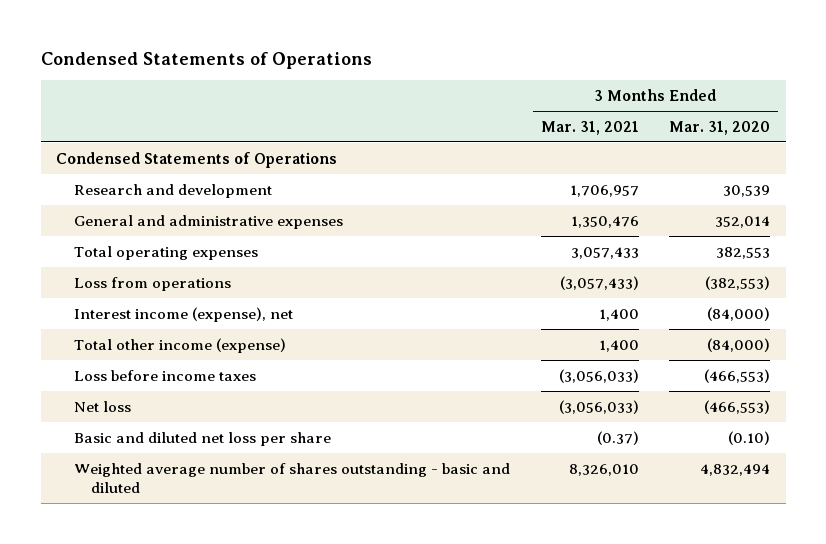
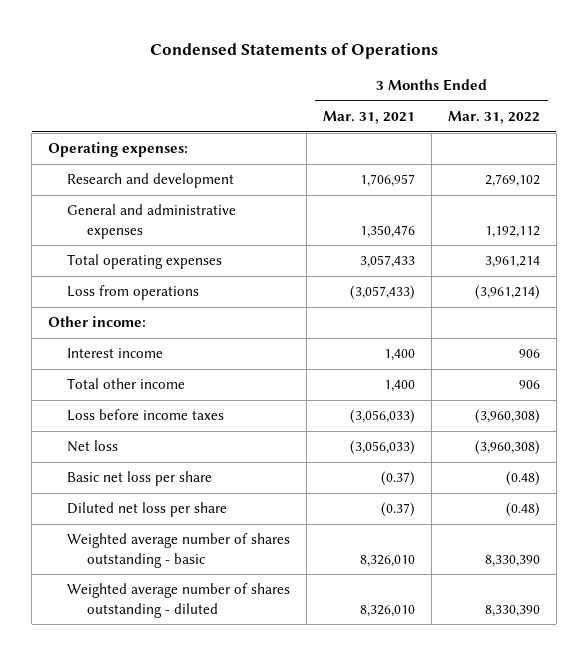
- | 3 Months Ended Mar. 31, 2021 | 3 Months Ended Mar. 31, 2020
+ | 3 Months Ended Mar. 31, 2021 | 3 Months Ended Mar. 31, 2022
- Condensed Statements of Operations
+ Operating expenses:
- Interest income (expense), net | 1,400 | (84,000)
- Total other income (expense) | 1,400 | (84,000)
+ Other income:
+ Interest income | 1,400 | 906
+ Total other income | 1,400 | 906
- Basic and diluted net loss per share | (0.37) | (0.10)
- Weighted average number of shares outstanding - basic and diluted | 8,326,010 | 4,832,494
+ Basic net loss per share | (0.37) | (0.48)
+ Diluted net loss per share | (0.37) | (0.48)
+ Weighted average number of shares outstanding - basic | 8,326,010 | 8,330,390
+ Weighted average number of shares outstanding - diluted | 8,326,010 | 8,330,390

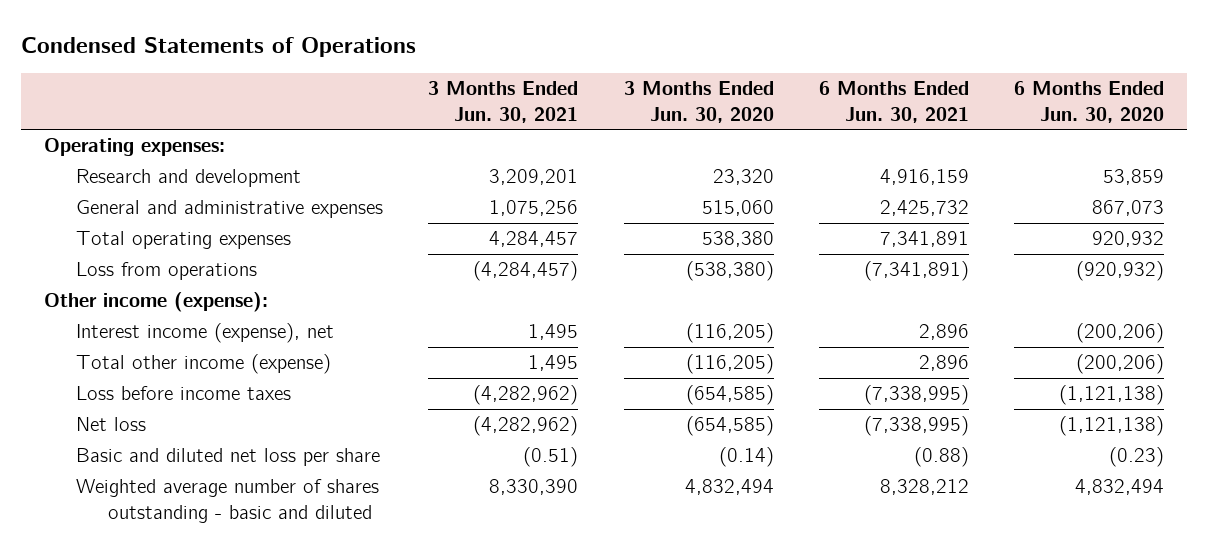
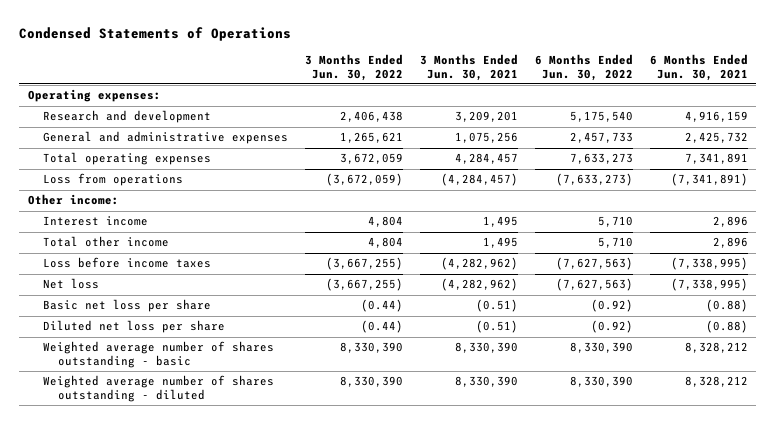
- | 3 Months Ended Jun. 30, 2021 | 3 Months Ended Jun. 30, 2020 | 6 Months Ended Jun. 30, 2021 | 6 Months Ended Jun. 30, 2020
+ | 3 Months Ended Jun. 30, 2022 | 3 Months Ended Jun. 30, 2021 | 6 Months Ended Jun. 30, 2022 | 6 Months Ended Jun. 30, 2021
- Other income (expense):
- Interest income (expense), net | 1,495 | (116,205) | 2,896 | (200,206)
- Total other income (expense) | 1,495 | (116,205) | 2,896 | (200,206)
+ Other income:
+ Interest income | 4,804 | 1,495 | 5,710 | 2,896
+ Total other income | 4,804 | 1,495 | 5,710 | 2,896
- Basic and diluted net loss per share | (0.51) | (0.14) | (0.88) | (0.23)
- Weighted average number of shares outstanding - basic and diluted | 8,330,390 | 4,832,494 | 8,328,212 | 4,832,494
+ Basic net loss per share | (0.44) | (0.51) | (0.92) | (0.88)
+ Diluted net loss per share | (0.44) | (0.51) | (0.92) | (0.88)
+ Weighted average number of shares outstanding - basic | 8,330,390 | 8,330,390 | 8,330,390 | 8,328,212
+ Weighted average number of shares outstanding - diluted | 8,330,390 | 8,330,390 | 8,330,390 | 8,328,212

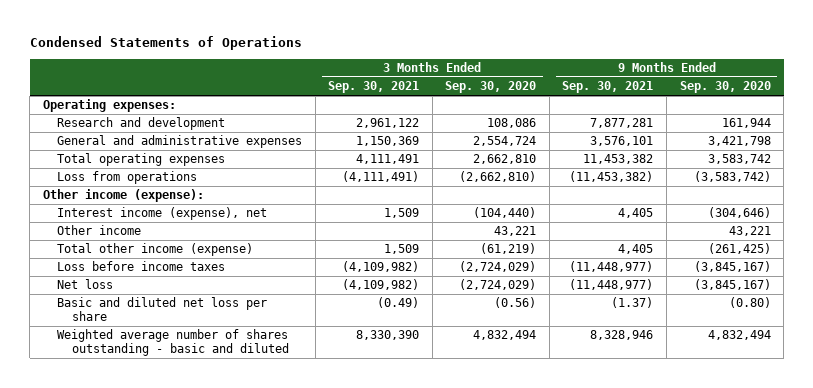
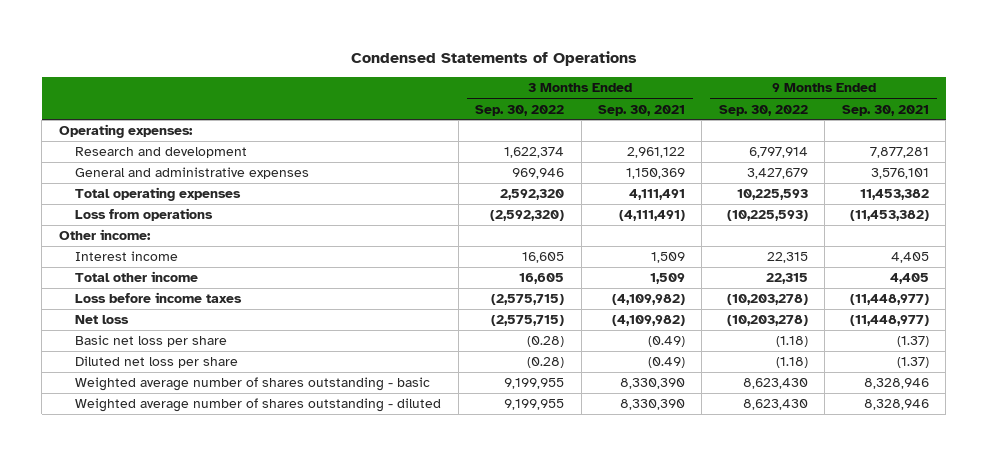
- | 3 Months Ended Sep. 30, 2021 | 3 Months Ended Sep. 30, 2020 | 9 Months Ended Sep. 30, 2021 | 9 Months Ended Sep. 30, 2020
+ | 3 Months Ended Sep. 30, 2022 | 3 Months Ended Sep. 30, 2021 | 9 Months Ended Sep. 30, 2022 | 9 Months Ended Sep. 30, 2021
- Other income (expense):
- Interest income (expense), net | 1,509 | (104,440) | 4,405 | (304,646)
- Other income | | 43,221 | | 43,221
- Total other income (expense) | 1,509 | (61,219) | 4,405 | (261,425)
+ Other income:
+ Interest income | 16,605 | 1,509 | 22,315 | 4,405
+ Total other income | 16,605 | 1,509 | 22,315 | 4,405
- Basic and diluted net loss per share | (0.49) | (0.56) | (1.37) | (0.80)
- Weighted average number of shares outstanding - basic and diluted | 8,330,390 | 4,832,494 | 8,328,946 | 4,832,494
+ Basic net loss per share | (0.28) | (0.49) | (1.18) | (1.37)
+ Diluted net loss per share | (0.28) | (0.49) | (1.18) | (1.37)
+ Weighted average number of shares outstanding - basic | 9,199,955 | 8,330,390 | 8,623,430 | 8,328,946
+ Weighted average number of shares outstanding - diluted | 9,199,955 | 8,330,390 | 8,623,430 | 8,328,946

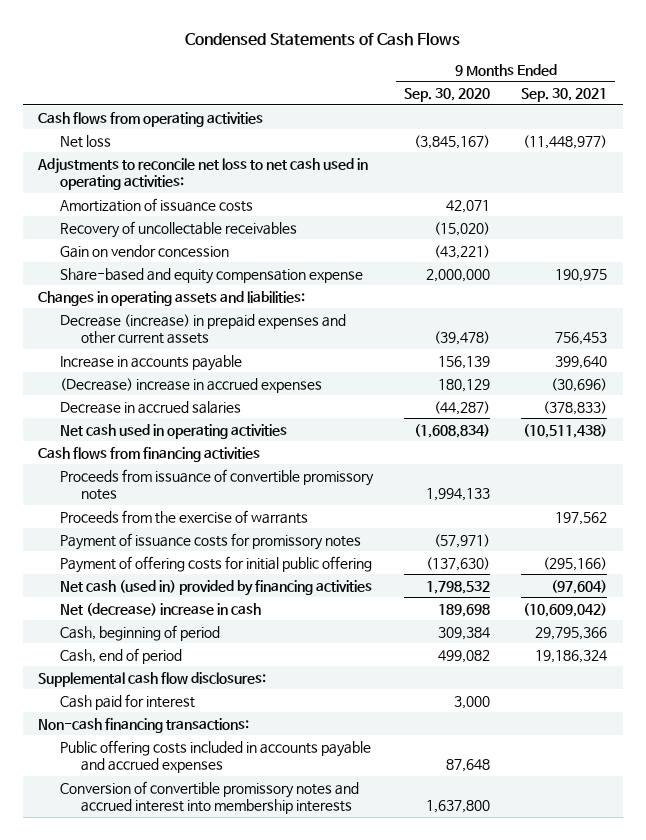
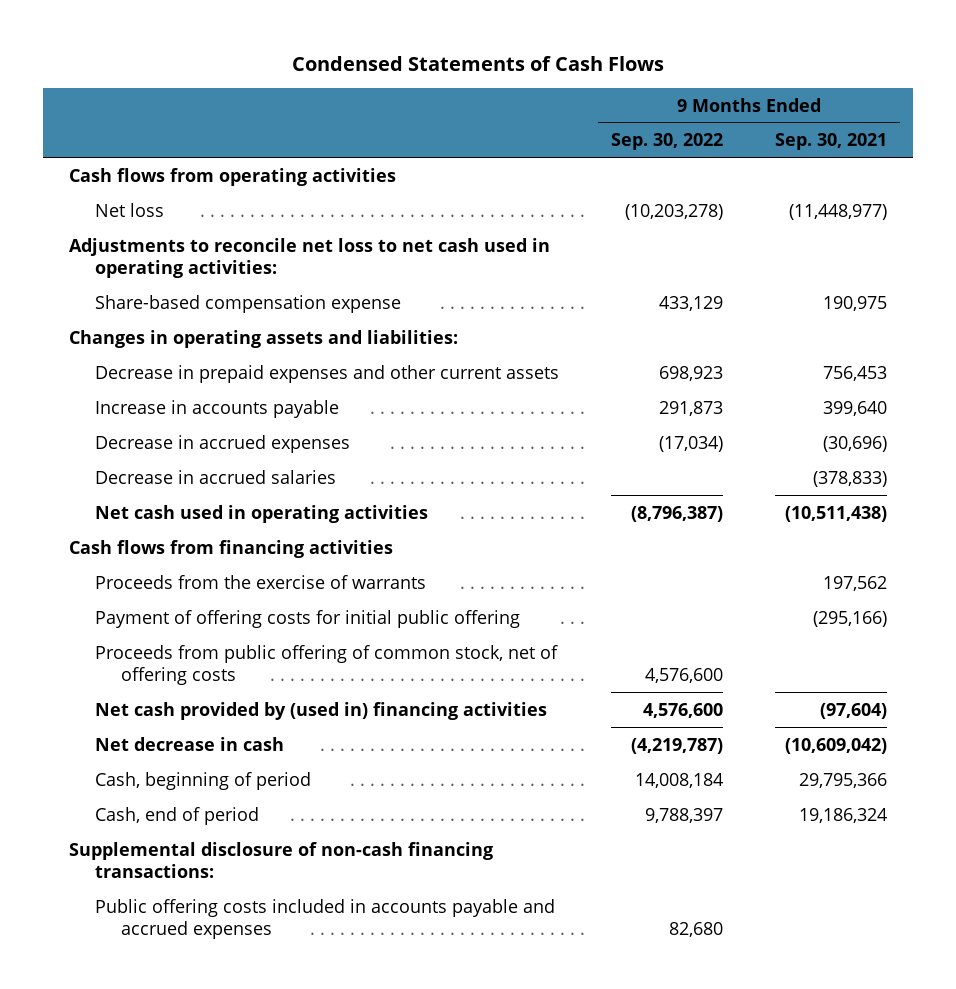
- | 9 Months Ended Sep. 30, 2020 | 9 Months Ended Sep. 30, 2021
+ | 9 Months Ended Sep. 30, 2022 | 9 Months Ended Sep. 30, 2021
- Amortization of issuance costs | 42,071 |
- Recovery of uncollectable receivables | (15,020) |
- Gain on vendor concession | (43,221) |
- Share-based and equity compensation expense | 2,000,000 | 190,975
+ Share-based compensation expense | 433,129 | 190,975
- Decrease (increase) in prepaid expenses and other current assets | (39,478) | 756,453
+ Decrease in prepaid expenses and other current assets | 698,923 | 756,453
- (Decrease) increase in accrued expenses | 180,129 | (30,696)
+ Decrease in accrued expenses | (17,034) | (30,696)
- Proceeds from issuance of convertible promissory notes | 1,994,133 |
- Payment of issuance costs for promissory notes | (57,971) |
- Net cash (used in) provided by financing activities | 1,798,532 | (97,604)
- Net (decrease) increase in cash | 189,698 | (10,609,042)
+ Proceeds from public offering of common stock, net of offering costs | 4,576,600 |
+ Net cash provided by (used in) financing activities | 4,576,600 | (97,604)
+ Net decrease in cash | (4,219,787) | (10,609,042)
- Supplemental cash flow disclosures:
- Cash paid for interest | 3,000 |
- Non-cash financing transactions:
+ Supplemental disclosure of non-cash financing transactions:
- Conversion of convertible promissory notes and accrued interest into membership interests | 1,637,800 |

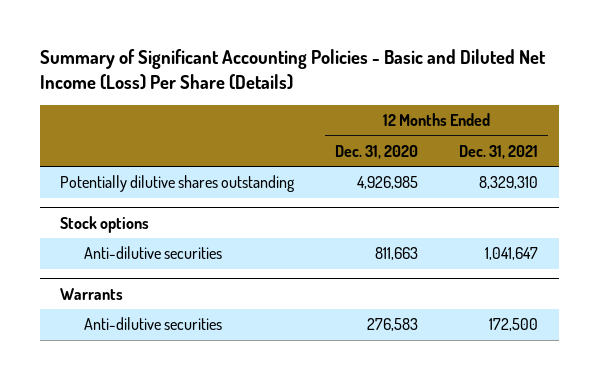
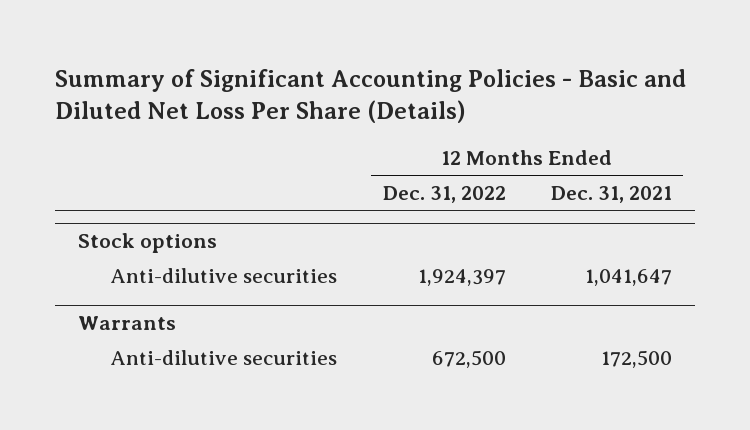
- Summary of Significant Accounting Policies - Basic and Diluted Net Income (Loss) Per Share (Details)
+ Summary of Significant Accounting Policies - Basic and Diluted Net Loss Per Share (Details)
- | 12 Months Ended Dec. 31, 2020 | 12 Months Ended Dec. 31, 2021
+ | 12 Months Ended Dec. 31, 2022 | 12 Months Ended Dec. 31, 2021
- Potentially dilutive shares outstanding | 4,926,985 | 8,329,310

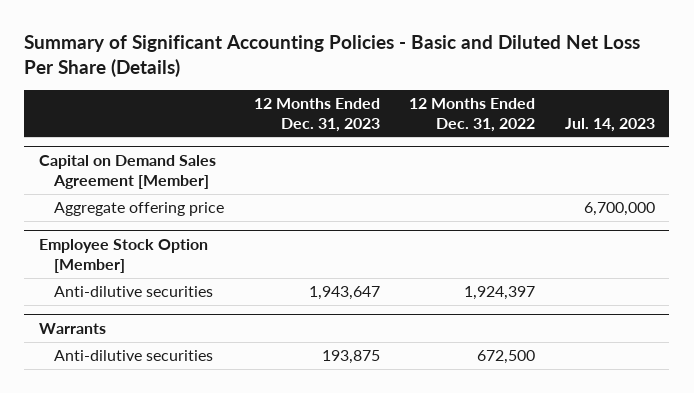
- | 12 Months Ended Dec. 31, 2022 | 12 Months Ended Dec. 31, 2021
+ | 12 Months Ended Dec. 31, 2023 | 12 Months Ended Dec. 31, 2022 | Jul. 14, 2023
- Stock options
+ Capital on Demand Sales Agreement [Member]
+ Aggregate offering price | | | 6,700,000
+ Employee Stock Option [Member]

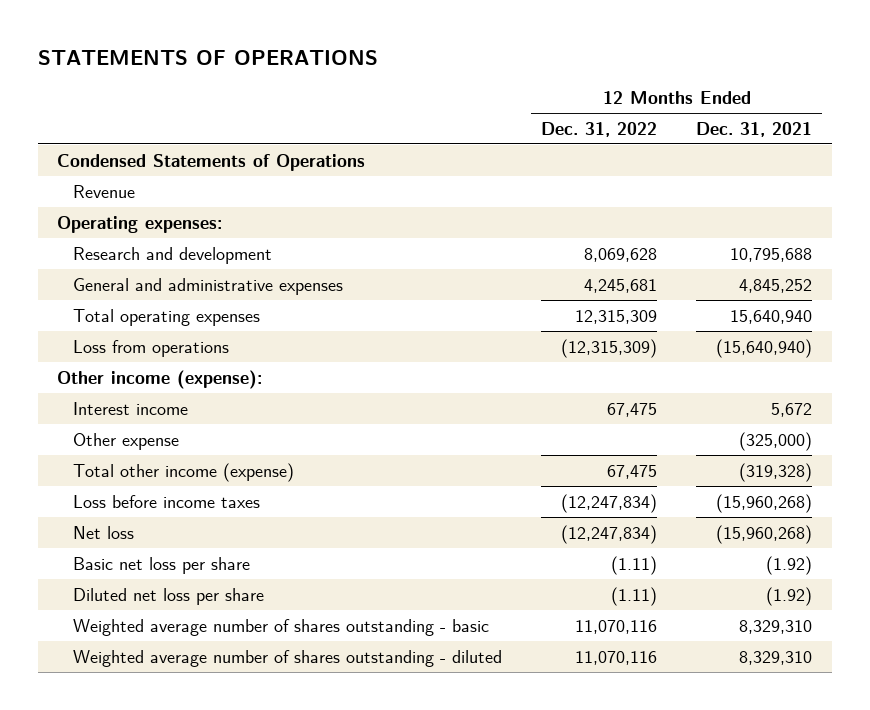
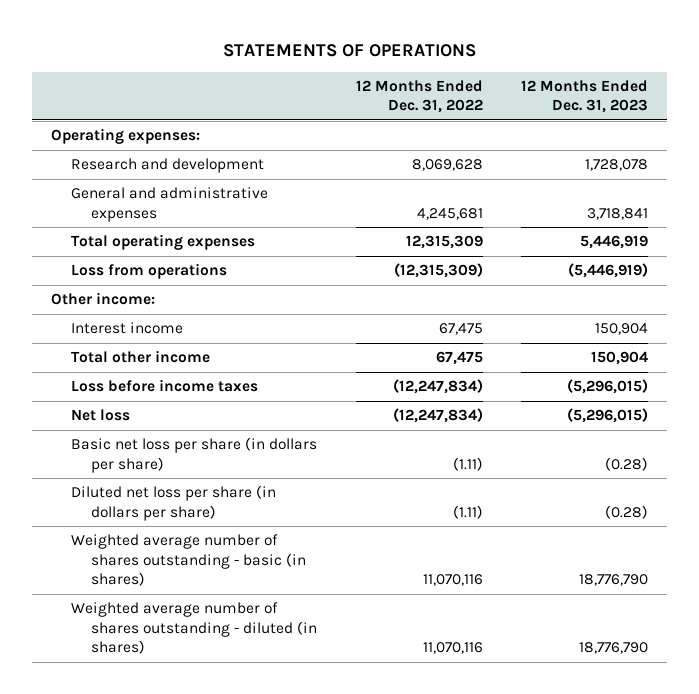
- | 12 Months Ended Dec. 31, 2022 | 12 Months Ended Dec. 31, 2021
+ | 12 Months Ended Dec. 31, 2022 | 12 Months Ended Dec. 31, 2023
- Condensed Statements of Operations
- Revenue
- Other income (expense):
+ Other income:
- Other expense | | (325,000)
- Total other income (expense) | 67,475 | (319,328)
+ Total other income | 67,475 | 150,904
- Basic net loss per share | (1.11) | (1.92)
- Diluted net loss per share | (1.11) | (1.92)
- Weighted average number of shares outstanding - basic | 11,070,116 | 8,329,310
- Weighted average number of shares outstanding - diluted | 11,070,116 | 8,329,310
+ Basic net loss per share (in dollars per share) | (1.11) | (0.28)
+ Diluted net loss per share (in dollars per share) | (1.11) | (0.28)
+ Weighted average number of shares outstanding - basic (in shares) | 11,070,116 | 18,776,790
+ Weighted average number of shares outstanding - diluted (in shares) | 11,070,116 | 18,776,790

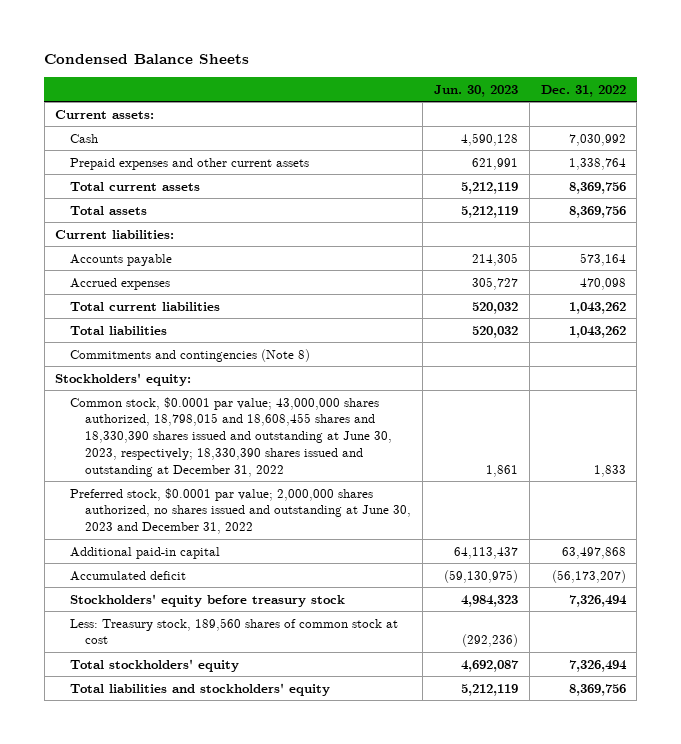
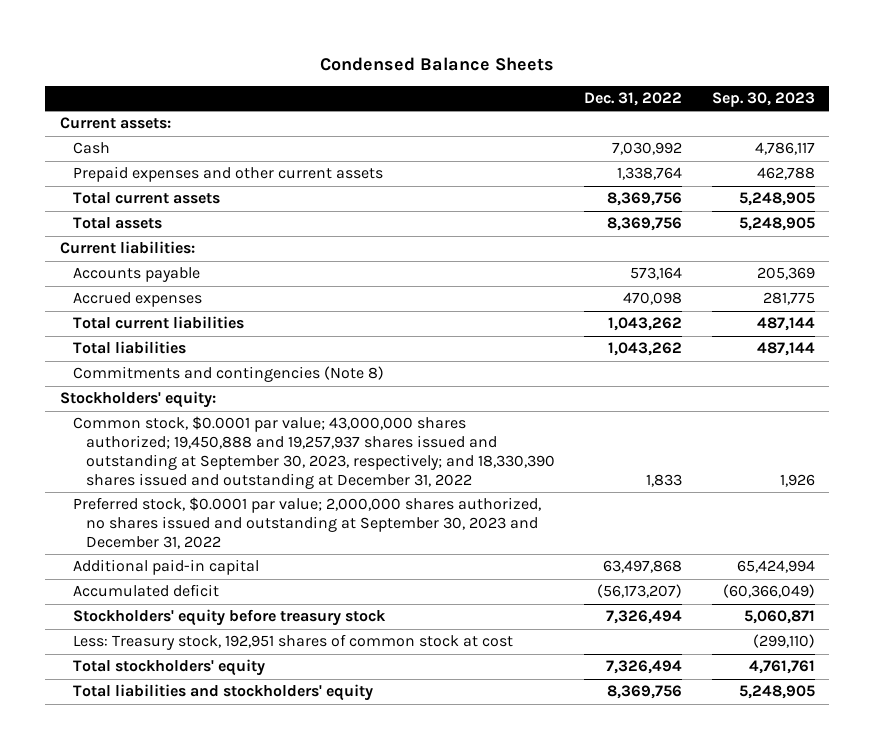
- | Jun. 30, 2023 | Dec. 31, 2022
+ | Dec. 31, 2022 | Sep. 30, 2023
- Common stock, $0.0001 par value; 43,000,000 shares authorized, 18,798,015 and 18,608,455 shares and 18,330,390 shares issued and outstanding at June 30, 2023, respectively; 18,330,390 shares issued and outstanding at December 31, 2022 | 1,861 | 1,833
- Preferred stock, $0.0001 par value; 2,000,000 shares authorized, no shares issued and outstanding at June 30, 2023 and December 31, 2022
+ Common stock, $0.0001 par value; 43,000,000 shares authorized; 19,450,888 and 19,257,937 shares issued and outstanding at September 30, 2023, respectively; and 18,330,390 shares issued and outstanding at December 31, 2022 | 1,833 | 1,926
+ Preferred stock, $0.0001 par value; 2,000,000 shares authorized, no shares issued and outstanding at September 30, 2023 and December 31, 2022
- Less: Treasury stock, 189,560 shares of common stock at cost | (292,236) |
+ Less: Treasury stock, 192,951 shares of common stock at cost | | (299,110)

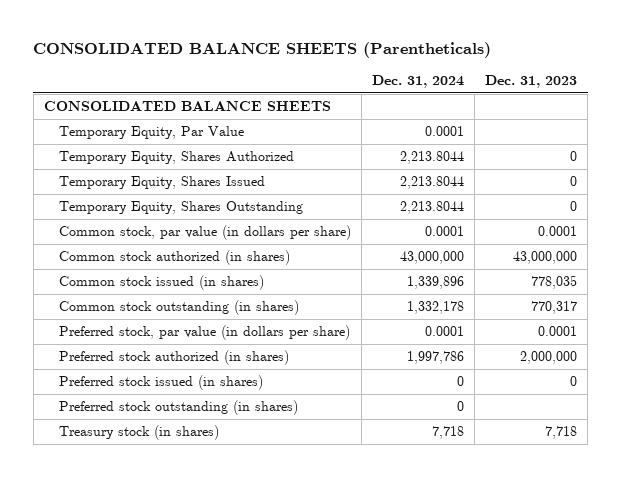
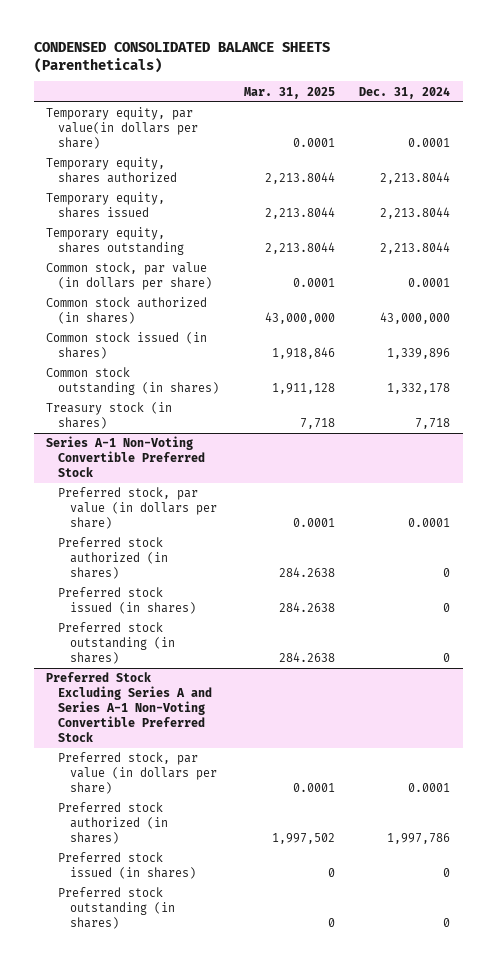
- CONSOLIDATED BALANCE SHEETS (Parentheticals)
+ CONDENSED CONSOLIDATED BALANCE SHEETS (Parentheticals)
- | Dec. 31, 2024 | Dec. 31, 2023
+ | Mar. 31, 2025 | Dec. 31, 2024
- CONSOLIDATED BALANCE SHEETS
- Temporary Equity, Par Value | 0.0001 |
- Temporary Equity, Shares Authorized | 2,213.8044 | 0
- Temporary Equity, Shares Issued | 2,213.8044 | 0
- Temporary Equity, Shares Outstanding | 2,213.8044 | 0
+ Temporary equity, par value(in dollars per share) | 0.0001 | 0.0001
+ Temporary equity, shares authorized | 2,213.8044 | 2,213.8044
+ Temporary equity, shares issued | 2,213.8044 | 2,213.8044
+ Temporary equity, shares outstanding | 2,213.8044 | 2,213.8044
moved up: Treasury stock (in shares) | 7,718 | 7,718
+ Series A-1 Non-Voting Convertible Preferred Stock
+ Preferred stock authorized (in shares) | 284.2638 | 0
+ Preferred stock issued (in shares) | 284.2638 | 0
+ Preferred stock outstanding (in shares) | 284.2638 | 0
+ Preferred Stock Excluding Series A and Series A-1 Non-Voting Convertible Preferred Stock
+ Preferred stock, par value (in dollars per share) | 0.0001 | 0.0001

